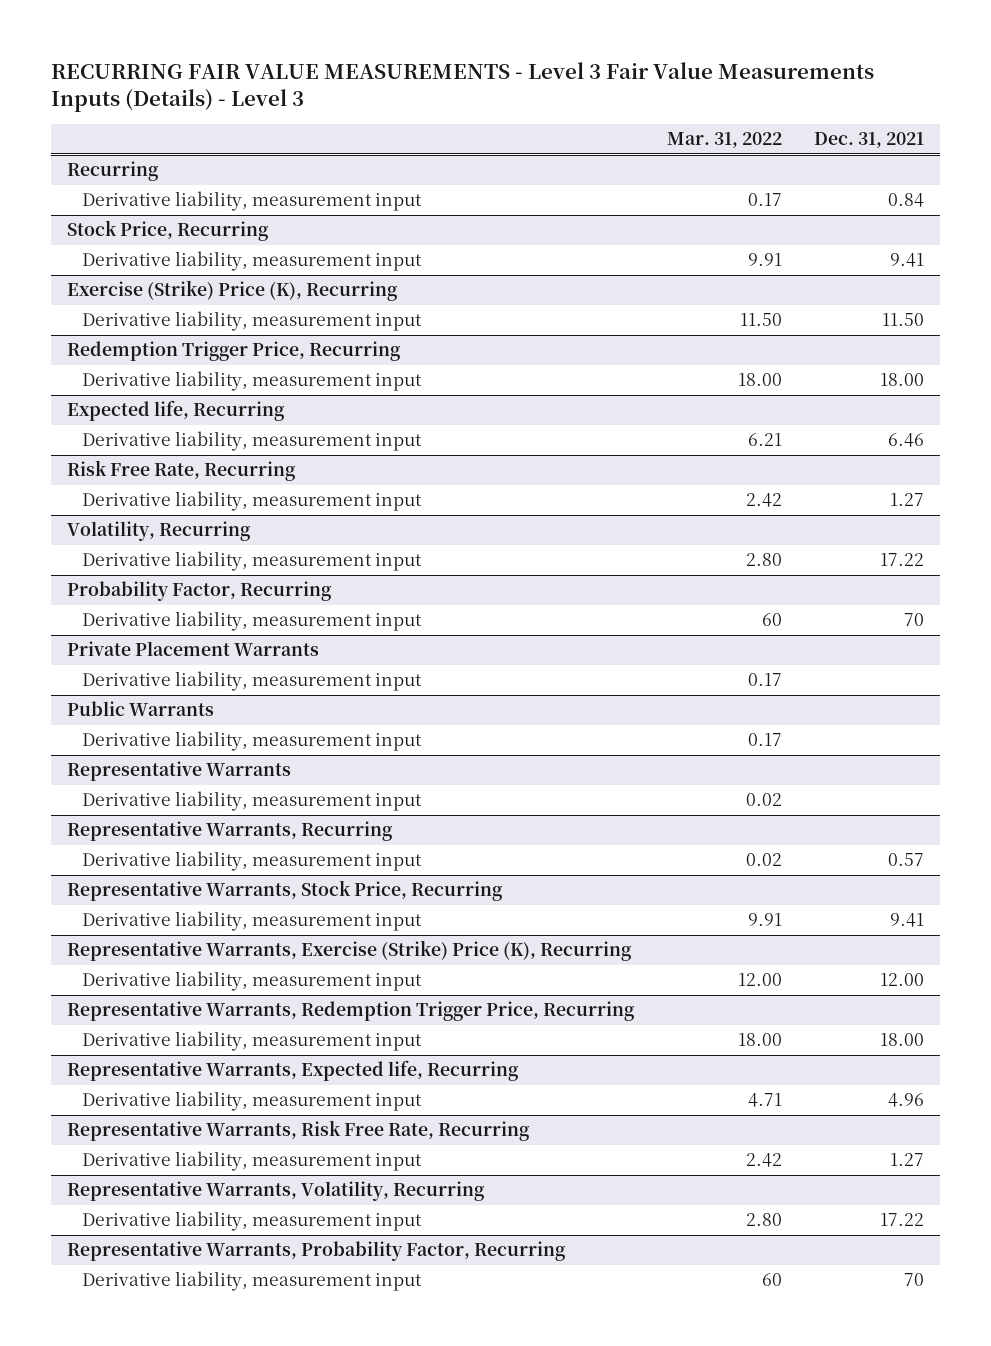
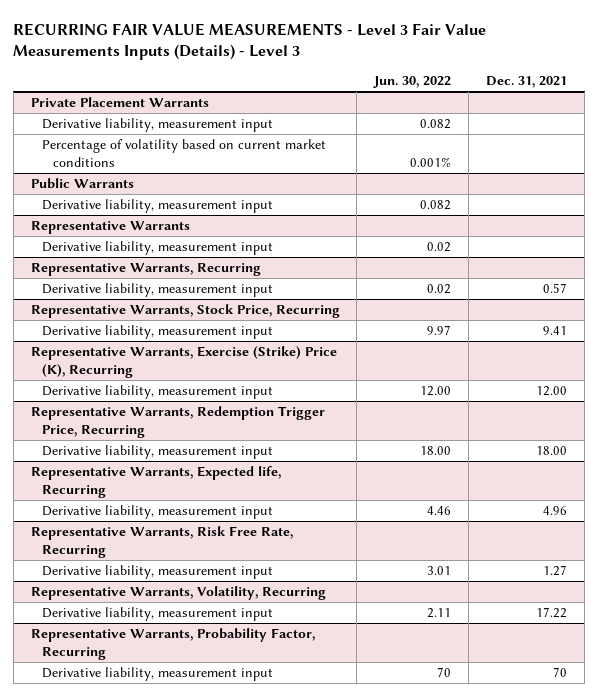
- | Mar. 31, 2022 | Dec. 31, 2021
+ | Jun. 30, 2022 | Dec. 31, 2021
- Recurring
- Derivative liability, measurement input | 0.17 | 0.84
- Stock Price, Recurring
- Derivative liability, measurement input | 9.91 | 9.41
- Exercise (Strike) Price (K), Recurring
- Derivative liability, measurement input | 11.50 | 11.50
- Redemption Trigger Price, Recurring
- Derivative liability, measurement input | 18.00 | 18.00
- Expected life, Recurring
- Derivative liability, measurement input | 6.21 | 6.46
- Risk Free Rate, Recurring
- Derivative liability, measurement input | 2.42 | 1.27
- Volatility, Recurring
- Derivative liability, measurement input | 2.80 | 17.22
- Probability Factor, Recurring
- Derivative liability, measurement input | 60 | 70
@ Private Placement Warrants
+ Percentage of volatility based on current market conditions | 0.001% |

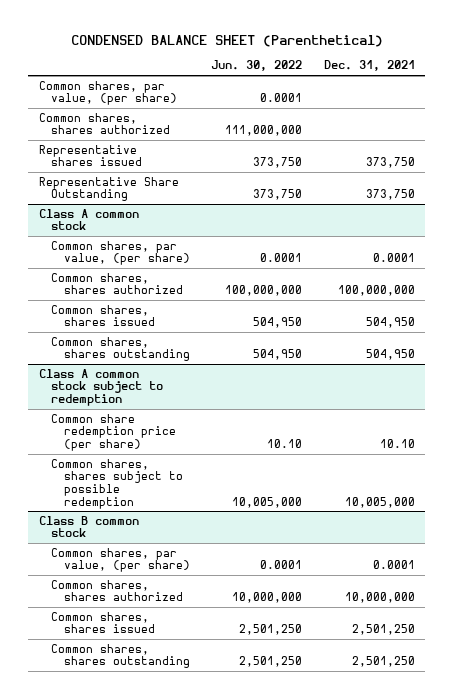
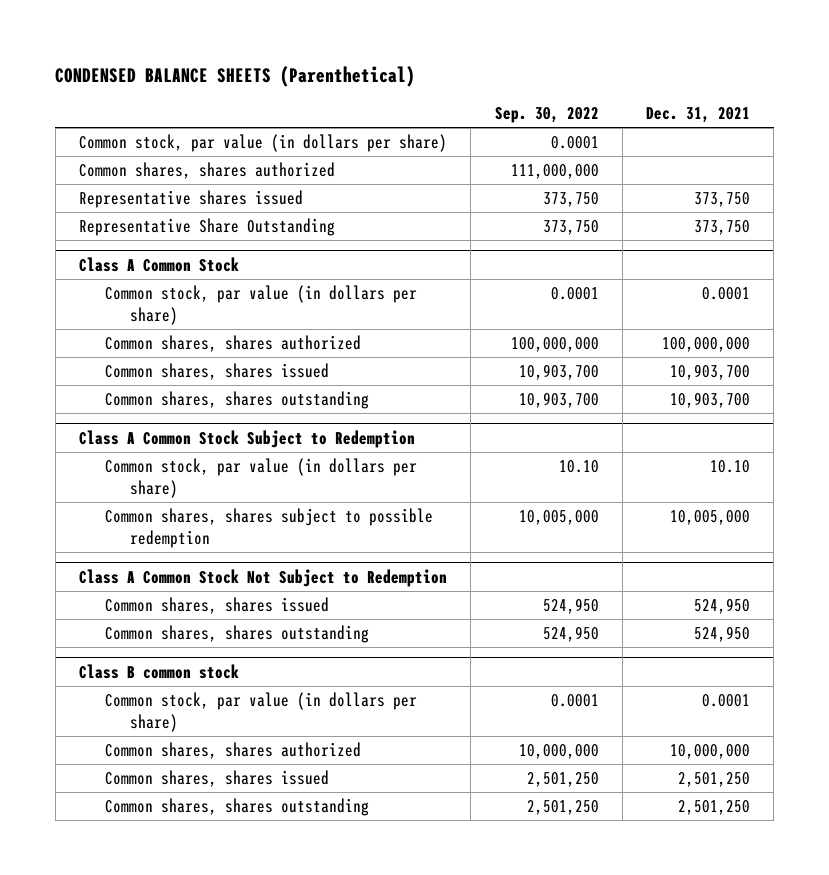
- CONDENSED BALANCE SHEET (Parenthetical)
+ CONDENSED BALANCE SHEETS (Parenthetical)
- | Jun. 30, 2022 | Dec. 31, 2021
+ | Sep. 30, 2022 | Dec. 31, 2021
- Common shares, par value, (per share) | 0.0001 |
+ Common stock, par value (in dollars per share) | 0.0001 |
- Class A common stock
- Common shares, par value, (per share) | 0.0001 | 0.0001
+ Class A Common Stock
+ Common stock, par value (in dollars per share) | 0.0001 | 0.0001
- Common shares, shares issued | 504,950 | 504,950
- Common shares, shares outstanding | 504,950 | 504,950
- Class A common stock subject to redemption
- Common share redemption price (per share) | 10.10 | 10.10
+ Common shares, shares issued | 10,903,700 | 10,903,700
+ Common shares, shares outstanding | 10,903,700 | 10,903,700
+ Class A Common Stock Subject to Redemption
+ Common stock, par value (in dollars per share) | 10.10 | 10.10
+ Class A Common Stock Not Subject to Redemption
+ Common shares, shares issued | 524,950 | 524,950
+ Common shares, shares outstanding | 524,950 | 524,950
@ Class B common stock
- Common shares, par value, (per share) | 0.0001 | 0.0001
+ Common stock, par value (in dollars per share) | 0.0001 | 0.0001

